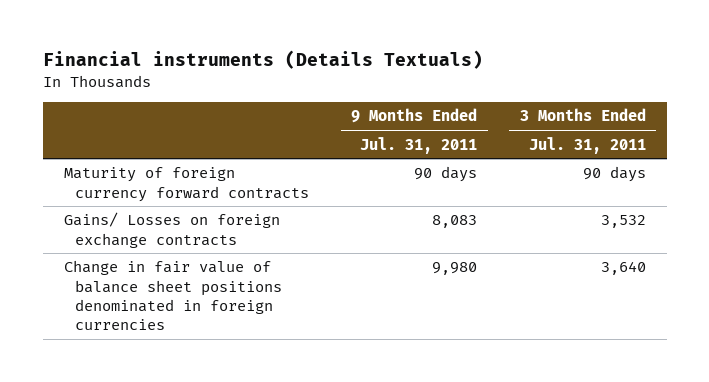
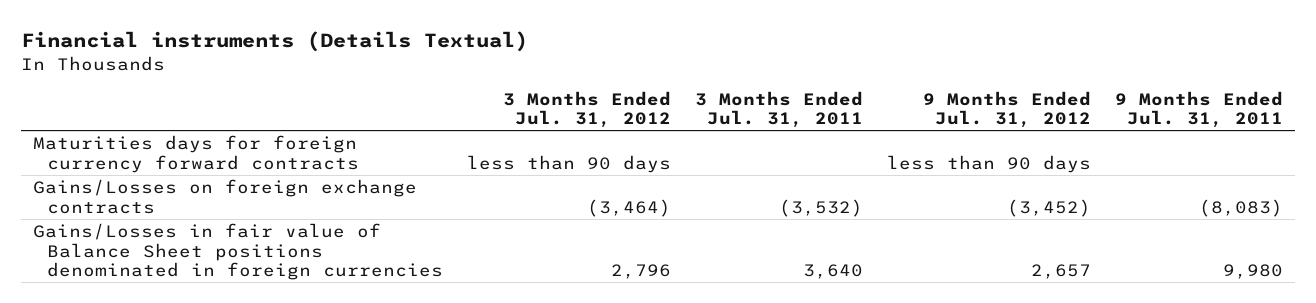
- Financial instruments (Details Textuals)
+ Financial instruments (Details Textual)
- | 9 Months Ended Jul. 31, 2011 | 3 Months Ended Jul. 31, 2011
+ | 3 Months Ended Jul. 31, 2012 | 3 Months Ended Jul. 31, 2011 | 9 Months Ended Jul. 31, 2012 | 9 Months Ended Jul. 31, 2011
- Maturity of foreign currency forward contracts | 90 days | 90 days
- Gains/ Losses on foreign exchange contracts | 8,083 | 3,532
- Change in fair value of balance sheet positions denominated in foreign currencies | 9,980 | 3,640
+ Maturities days for foreign currency forward contracts | less than 90 days | | less than 90 days |
+ Gains/Losses on foreign exchange contracts | (3,464) | (3,532) | (3,452) | (8,083)
+ Gains/Losses in fair value of Balance Sheet positions denominated in foreign currencies | 2,796 | 3,640 | 2,657 | 9,980

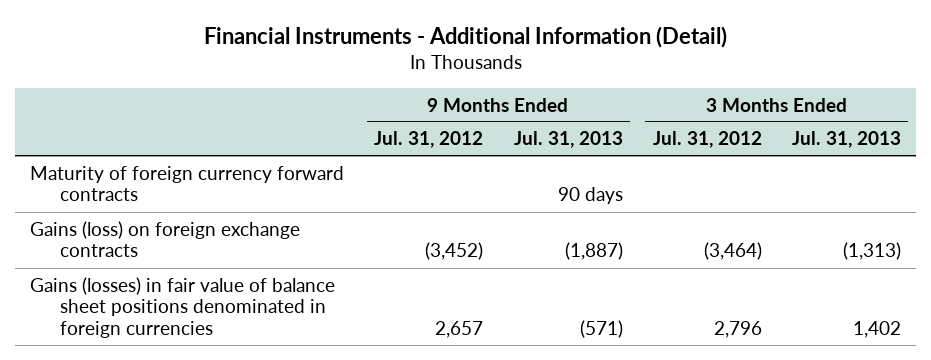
- Financial instruments (Details Textual)
+ Financial Instruments - Additional Information (Detail)
- | 3 Months Ended Jul. 31, 2012 | 3 Months Ended Jul. 31, 2011 | 9 Months Ended Jul. 31, 2012 | 9 Months Ended Jul. 31, 2011
+ | 9 Months Ended Jul. 31, 2012 | 9 Months Ended Jul. 31, 2013 | 3 Months Ended Jul. 31, 2012 | 3 Months Ended Jul. 31, 2013
- Maturities days for foreign currency forward contracts | less than 90 days | | less than 90 days |
- Gains/Losses on foreign exchange contracts | (3,464) | (3,532) | (3,452) | (8,083)
- Gains/Losses in fair value of Balance Sheet positions denominated in foreign currencies | 2,796 | 3,640 | 2,657 | 9,980
+ Maturity of foreign currency forward contracts | | 90 days | |
+ Gains (loss) on foreign exchange contracts | (3,452) | (1,887) | (3,464) | (1,313)
+ Gains (losses) in fair value of balance sheet positions denominated in foreign currencies | 2,657 | (571) | 2,796 | 1,402

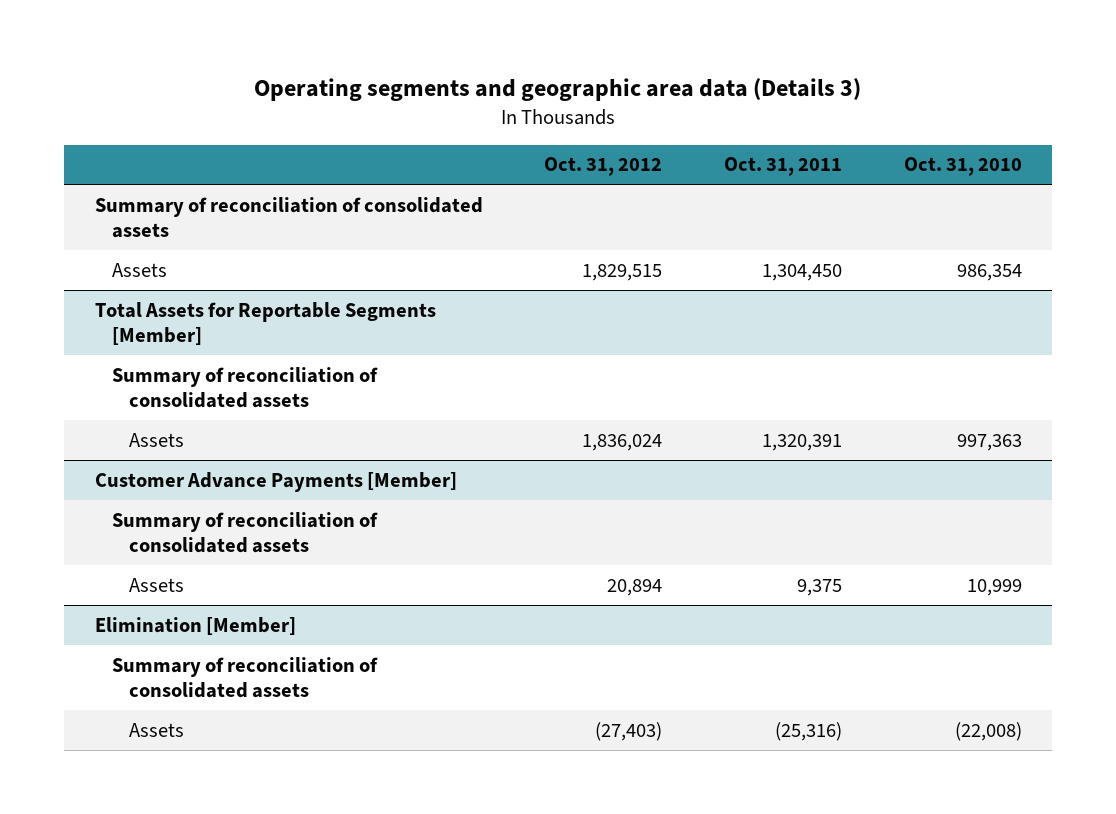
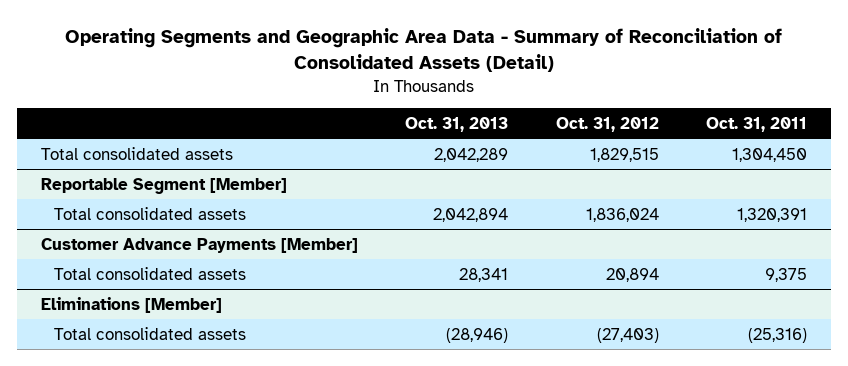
- Operating segments and geographic area data (Details 3)
+ Operating Segments and Geographic Area Data - Summary of Reconciliation of Consolidated Assets (Detail)
- | Oct. 31, 2012 | Oct. 31, 2011 | Oct. 31, 2010
+ | Oct. 31, 2013 | Oct. 31, 2012 | Oct. 31, 2011
- Summary of reconciliation of consolidated assets
- Assets | 1,829,515 | 1,304,450 | 986,354
- Total Assets for Reportable Segments [Member]
- Summary of reconciliation of consolidated assets
- Assets | 1,836,024 | 1,320,391 | 997,363
+ Total consolidated assets | 2,042,289 | 1,829,515 | 1,304,450
+ Reportable Segment [Member]
+ Total consolidated assets | 2,042,894 | 1,836,024 | 1,320,391
@ Customer Advance Payments [Member]
- Summary of reconciliation of consolidated assets
- Assets | 20,894 | 9,375 | 10,999
- Elimination [Member]
- Summary of reconciliation of consolidated assets
- Assets | (27,403) | (25,316) | (22,008)
@ Customer Advance Payments [Member]
+ Total consolidated assets | 28,341 | 20,894 | 9,375
+ Eliminations [Member]
+ Total consolidated assets | (28,946) | (27,403) | (25,316)

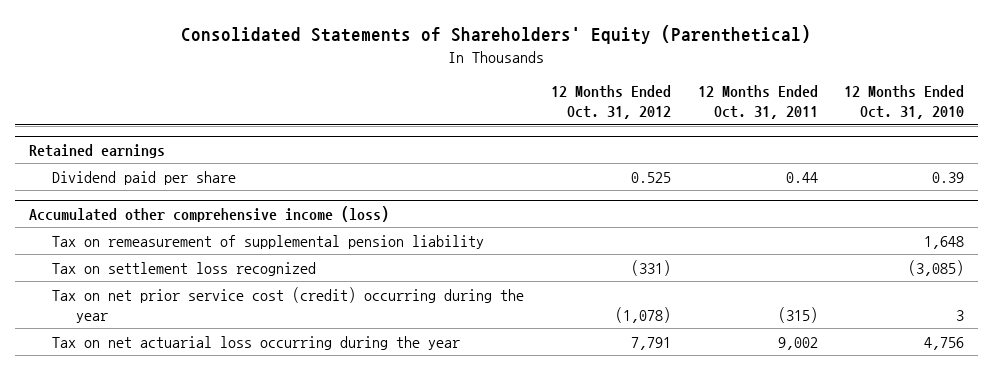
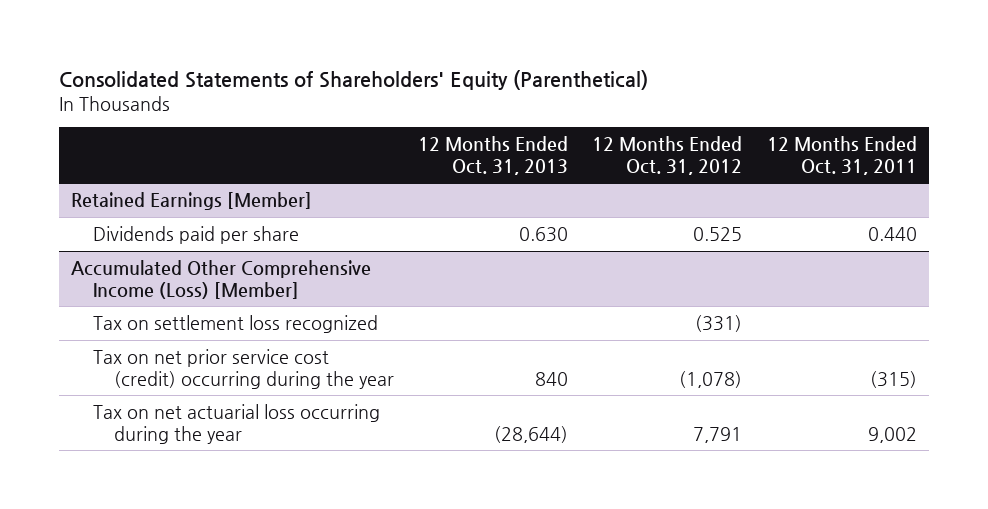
- | 12 Months Ended Oct. 31, 2012 | 12 Months Ended Oct. 31, 2011 | 12 Months Ended Oct. 31, 2010
+ | 12 Months Ended Oct. 31, 2013 | 12 Months Ended Oct. 31, 2012 | 12 Months Ended Oct. 31, 2011
- Retained earnings
- Dividend paid per share | 0.525 | 0.44 | 0.39
- Accumulated other comprehensive income (loss)
- Tax on remeasurement of supplemental pension liability | | | 1,648
+ Retained Earnings [Member]
+ Dividends paid per share | 0.630 | 0.525 | 0.440
+ Accumulated Other Comprehensive Income (Loss) [Member]

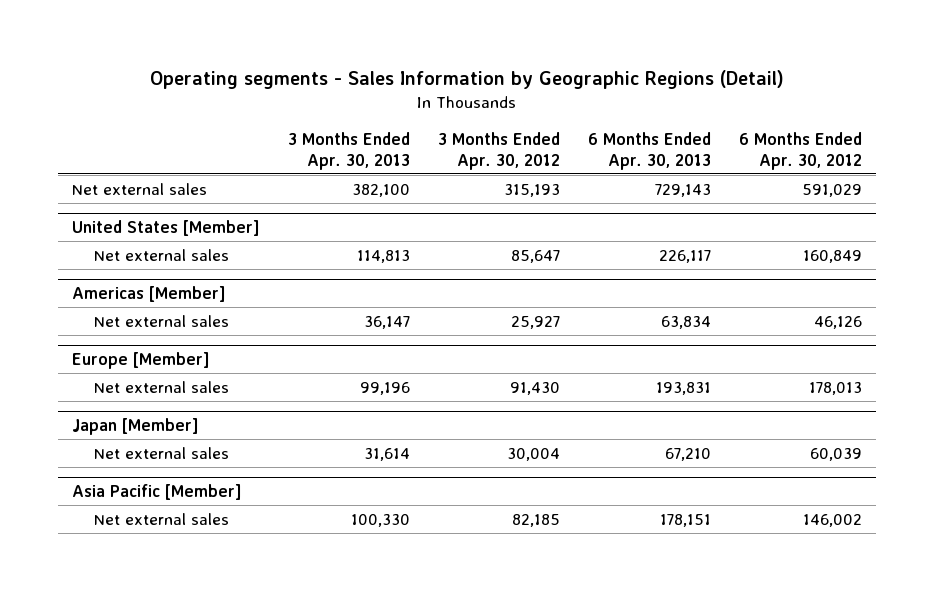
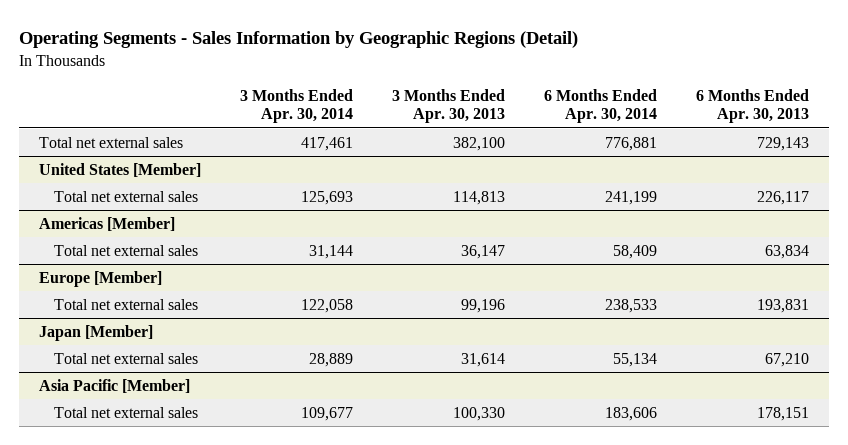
- Operating segments - Sales Information by Geographic Regions (Detail)
+ Operating Segments - Sales Information by Geographic Regions (Detail)
- | 3 Months Ended Apr. 30, 2013 | 3 Months Ended Apr. 30, 2012 | 6 Months Ended Apr. 30, 2013 | 6 Months Ended Apr. 30, 2012
+ | 3 Months Ended Apr. 30, 2014 | 3 Months Ended Apr. 30, 2013 | 6 Months Ended Apr. 30, 2014 | 6 Months Ended Apr. 30, 2013
- Net external sales | 382,100 | 315,193 | 729,143 | 591,029
+ Total net external sales | 417,461 | 382,100 | 776,881 | 729,143
@ United States [Member]
- Net external sales | 114,813 | 85,647 | 226,117 | 160,849
+ Total net external sales | 125,693 | 114,813 | 241,199 | 226,117
@ Americas [Member]
- Net external sales | 36,147 | 25,927 | 63,834 | 46,126
+ Total net external sales | 31,144 | 36,147 | 58,409 | 63,834
@ Europe [Member]
- Net external sales | 99,196 | 91,430 | 193,831 | 178,013
+ Total net external sales | 122,058 | 99,196 | 238,533 | 193,831
@ Japan [Member]
- Net external sales | 31,614 | 30,004 | 67,210 | 60,039
+ Total net external sales | 28,889 | 31,614 | 55,134 | 67,210
@ Asia Pacific [Member]
- Net external sales | 100,330 | 82,185 | 178,151 | 146,002
+ Total net external sales | 109,677 | 100,330 | 183,606 | 178,151

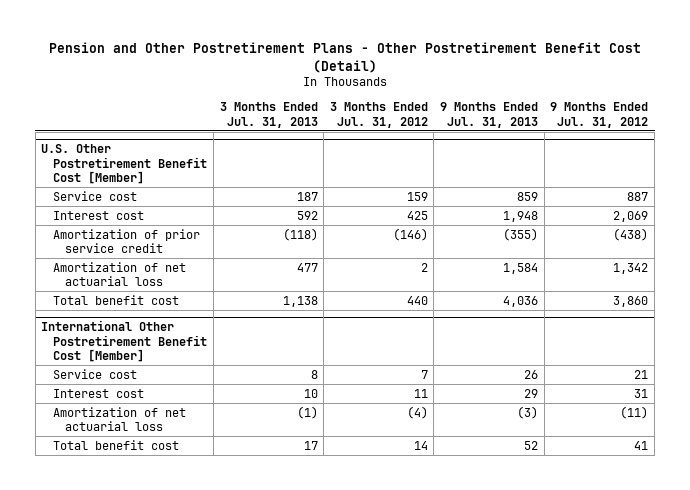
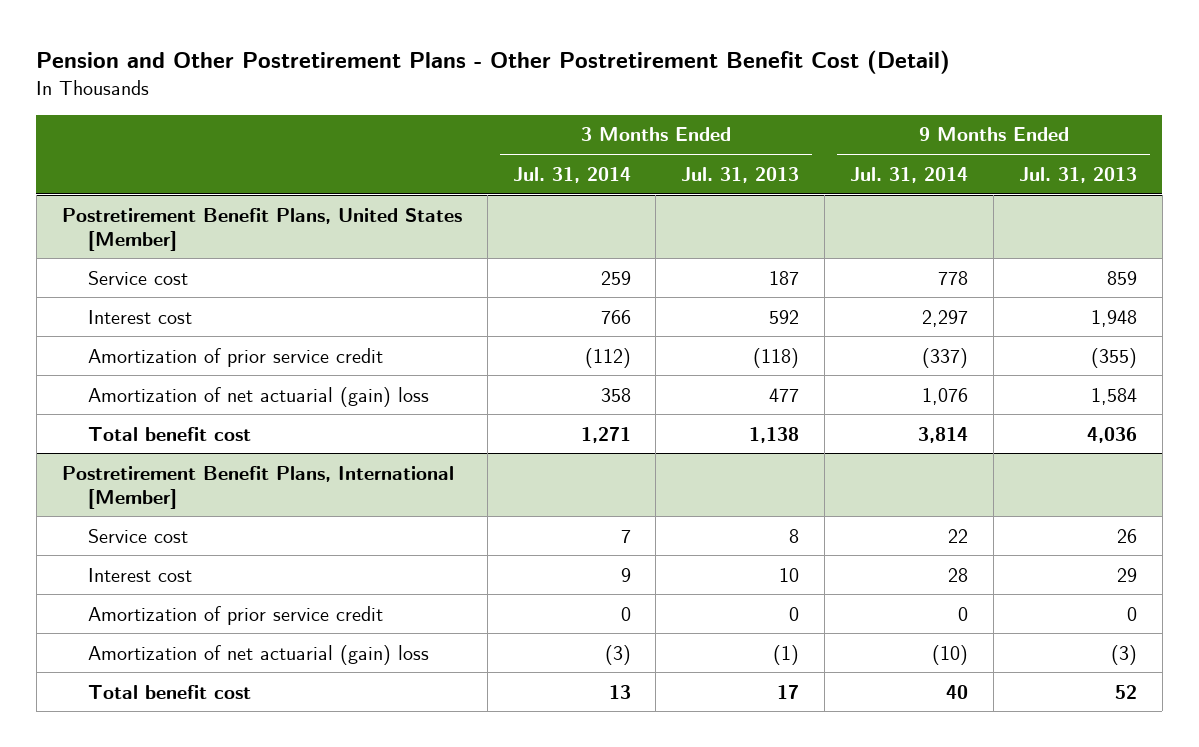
- | 3 Months Ended Jul. 31, 2013 | 3 Months Ended Jul. 31, 2012 | 9 Months Ended Jul. 31, 2013 | 9 Months Ended Jul. 31, 2012
+ | 3 Months Ended Jul. 31, 2014 | 3 Months Ended Jul. 31, 2013 | 9 Months Ended Jul. 31, 2014 | 9 Months Ended Jul. 31, 2013
- U.S. Other Postretirement Benefit Cost [Member]
+ Postretirement Benefit Plans, United States [Member]
- Amortization of net actuarial loss | 477 | 2 | 1,584 | 1,342
+ Amortization of net actuarial (gain) loss | 358 | 477 | 1,076 | 1,584
- International Other Postretirement Benefit Cost [Member]
+ Postretirement Benefit Plans, International [Member]
- Amortization of net actuarial loss | (1) | (4) | (3) | (11)
+ Amortization of prior service credit | 0 | 0 | 0 | 0
+ Amortization of net actuarial (gain) loss | (3) | (1) | (10) | (3)

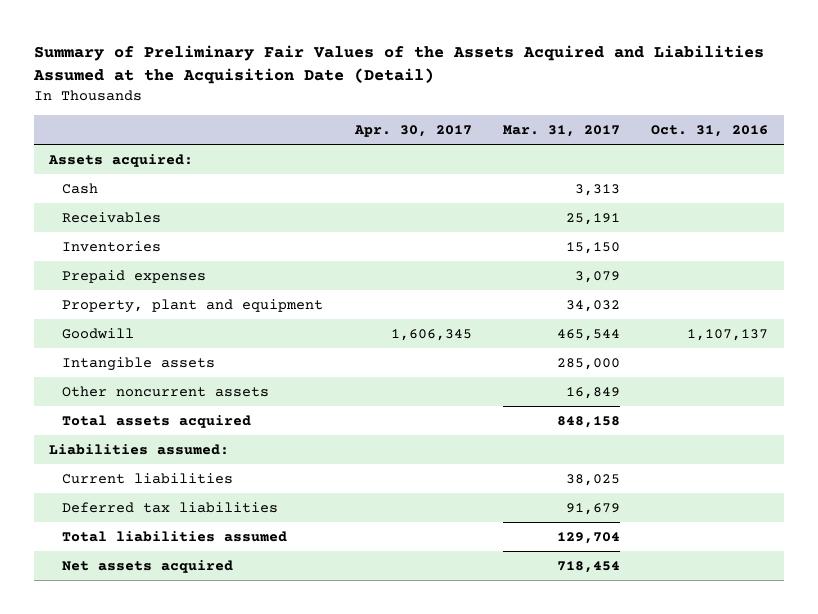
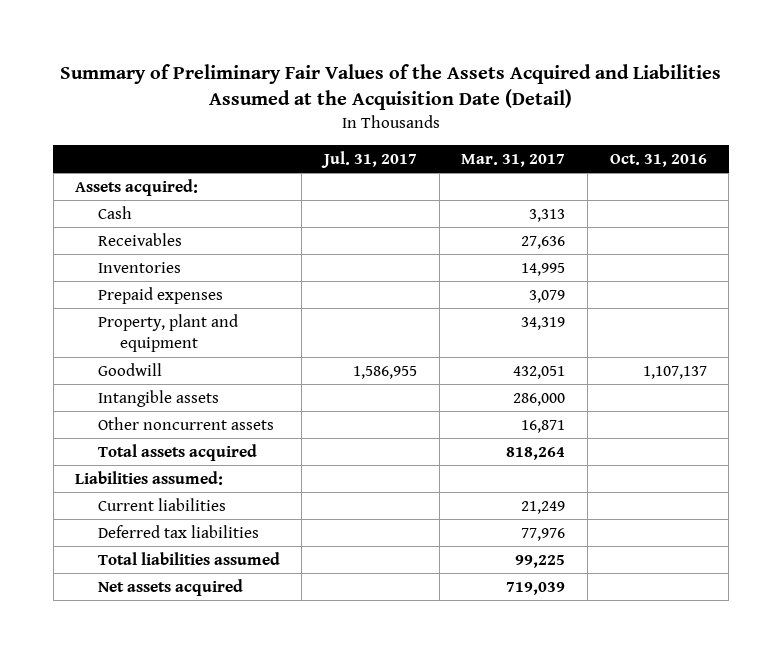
- | Apr. 30, 2017 | Mar. 31, 2017 | Oct. 31, 2016
+ | Jul. 31, 2017 | Mar. 31, 2017 | Oct. 31, 2016
- Receivables | | 25,191 |
- Inventories | | 15,150 |
+ Receivables | | 27,636 |
+ Inventories | | 14,995 |
- Property, plant and equipment | | 34,032 |
- Goodwill | 1,606,345 | 465,544 | 1,107,137
- Intangible assets | | 285,000 |
- Other noncurrent assets | | 16,849 |
- Total assets acquired | | 848,158 |
+ Property, plant and equipment | | 34,319 |
+ Goodwill | 1,586,955 | 432,051 | 1,107,137
+ Intangible assets | | 286,000 |
+ Other noncurrent assets | | 16,871 |
+ Total assets acquired | | 818,264 |
- Current liabilities | | 38,025 |
- Deferred tax liabilities | | 91,679 |
- Total liabilities assumed | | 129,704 |
- Net assets acquired | | 718,454 |
+ Current liabilities | | 21,249 |
+ Deferred tax liabilities | | 77,976 |
+ Total liabilities assumed | | 99,225 |
+ Net assets acquired | | 719,039 |

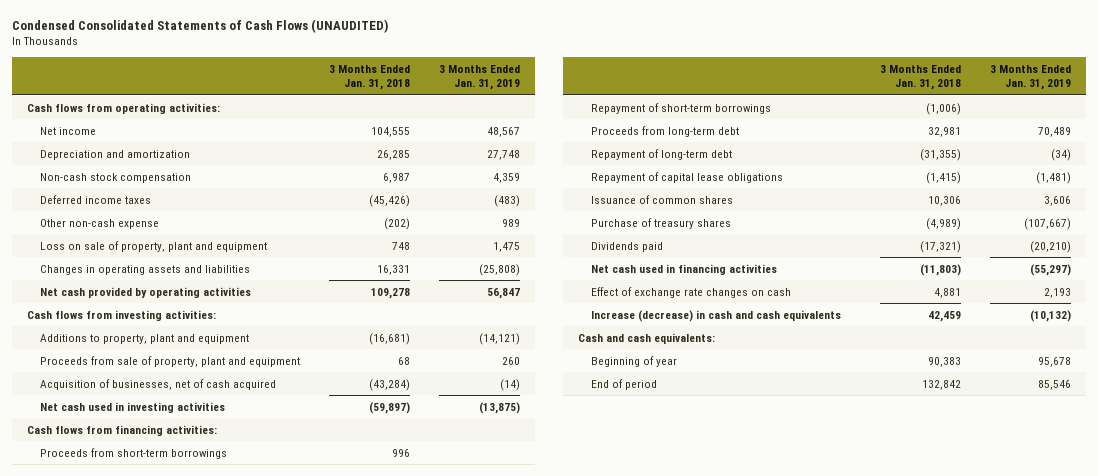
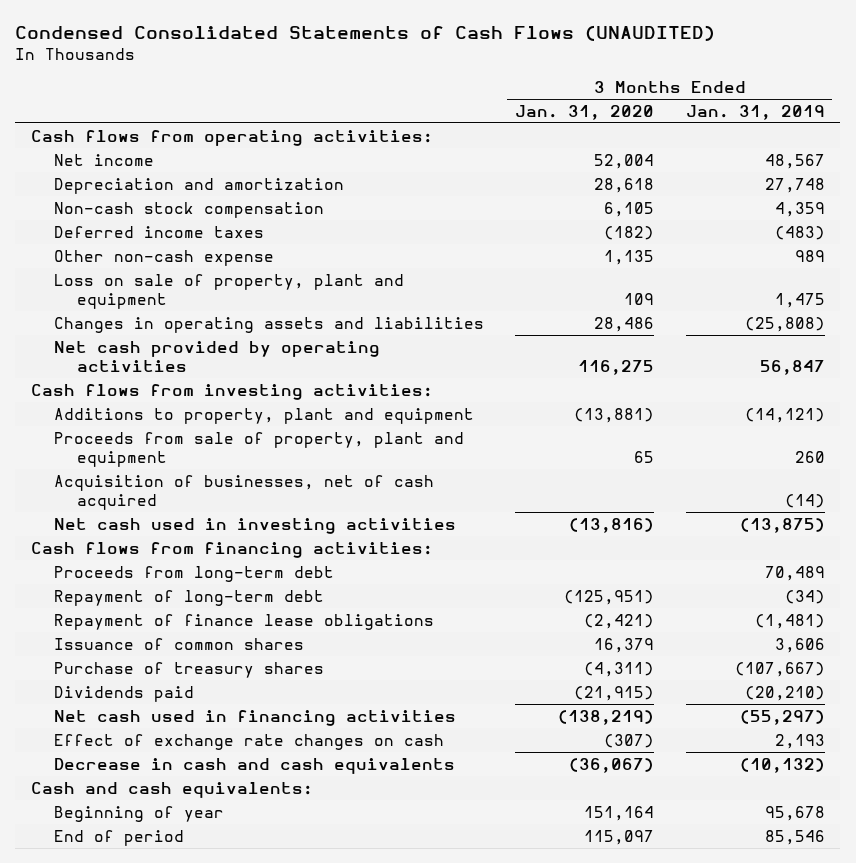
- | 3 Months Ended Jan. 31, 2018 | 3 Months Ended Jan. 31, 2019
+ | 3 Months Ended Jan. 31, 2020 | 3 Months Ended Jan. 31, 2019
- Proceeds from short-term borrowings | 996 |
- Repayment of short-term borrowings | (1,006) |
- Repayment of capital lease obligations | (1,415) | (1,481)
+ Repayment of finance lease obligations | (2,421) | (1,481)
- Increase (decrease) in cash and cash equivalents | 42,459 | (10,132)
+ Decrease in cash and cash equivalents | (36,067) | (10,132)

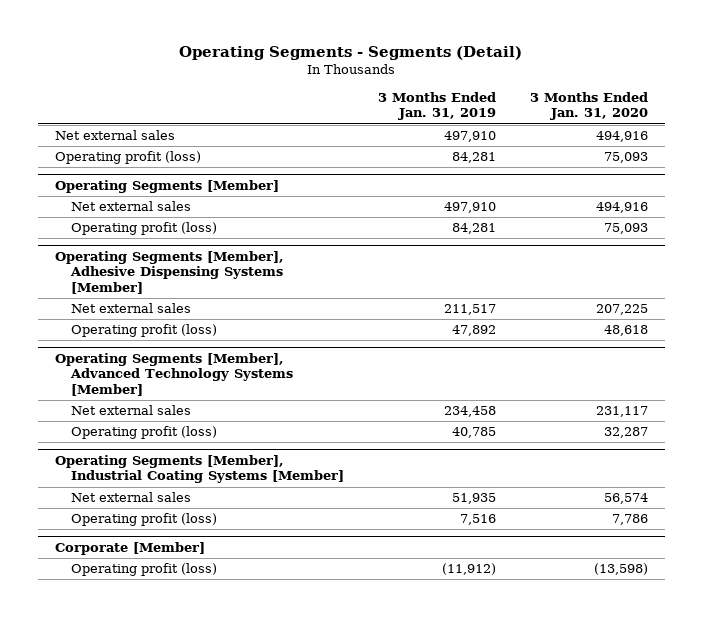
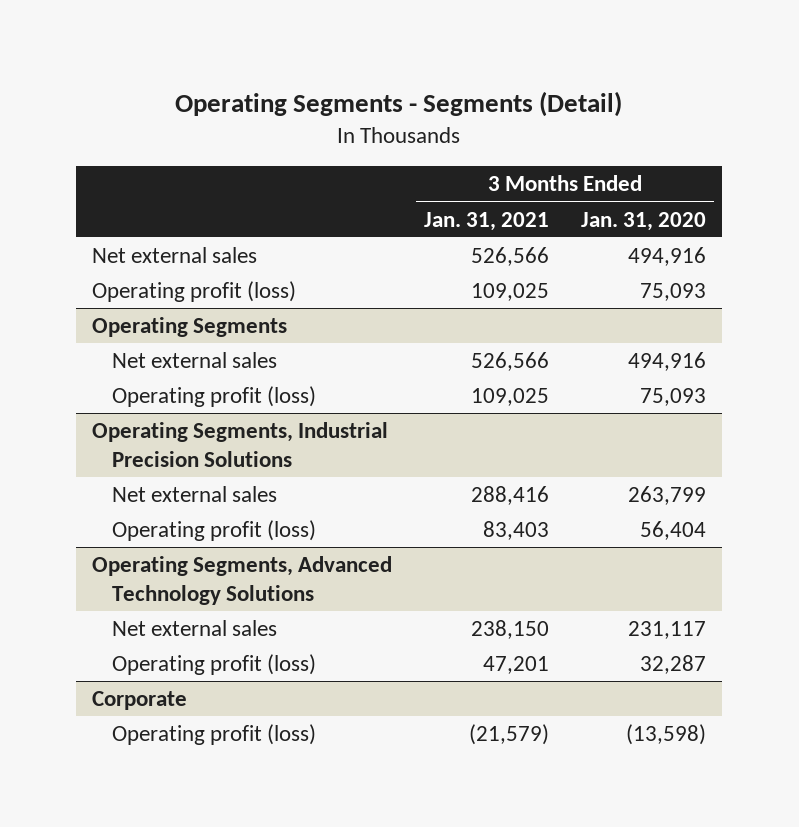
- | 3 Months Ended Jan. 31, 2019 | 3 Months Ended Jan. 31, 2020
+ | 3 Months Ended Jan. 31, 2021 | 3 Months Ended Jan. 31, 2020
- Operating Segments [Member]
+ Operating Segments
- Operating Segments [Member], Adhesive Dispensing Systems [Member]
- Net external sales | 211,517 | 207,225
- Operating profit (loss) | 47,892 | 48,618
- Operating Segments [Member], Advanced Technology Systems [Member]
+ Operating Segments, Industrial Precision Solutions
+ Net external sales | 288,416 | 263,799
+ Operating profit (loss) | 83,403 | 56,404
+ Operating Segments, Advanced Technology Solutions
- Operating Segments [Member], Industrial Coating Systems [Member]
- Net external sales | 51,935 | 56,574
- Operating profit (loss) | 7,516 | 7,786
- Corporate [Member]
+ Corporate

